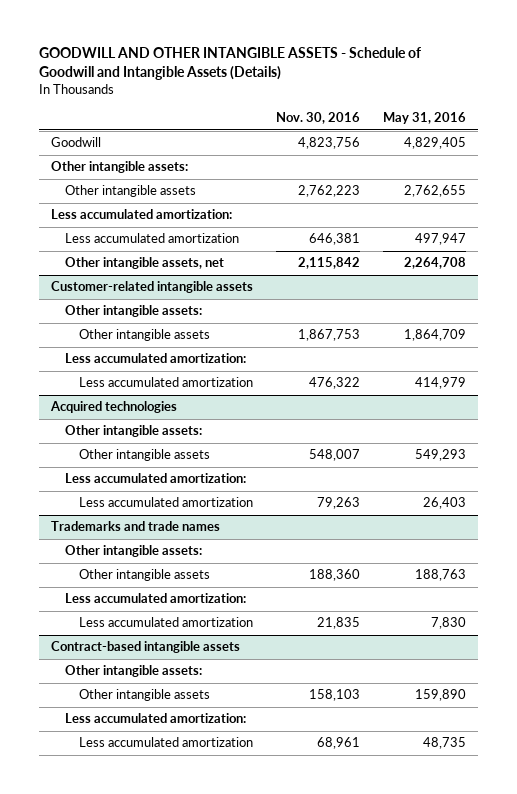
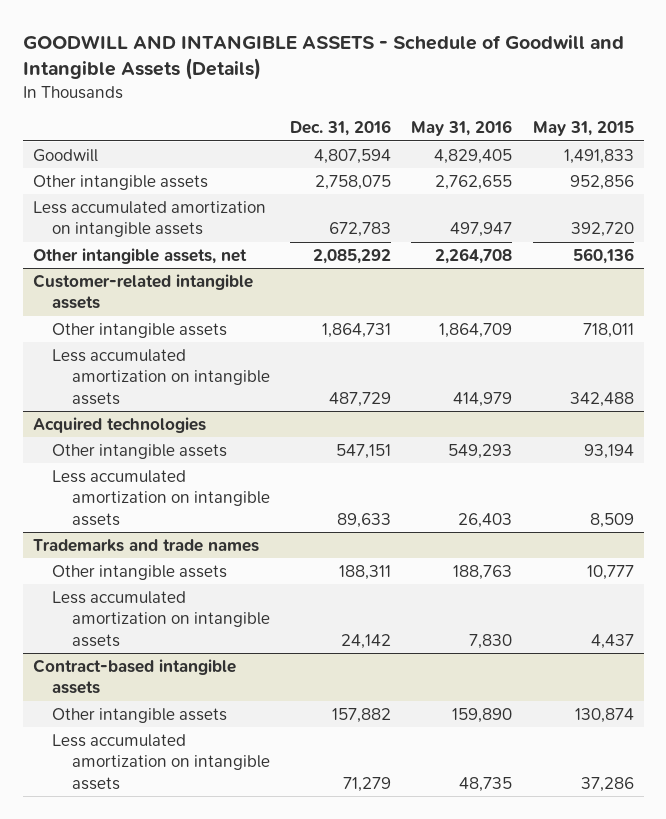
- GOODWILL AND OTHER INTANGIBLE ASSETS - Schedule of Goodwill and Intangible Assets (Details)
+ GOODWILL AND INTANGIBLE ASSETS - Schedule of Goodwill and Intangible Assets (Details)
- | Nov. 30, 2016 | May 31, 2016
+ | Dec. 31, 2016 | May 31, 2016 | May 31, 2015
- Other intangible assets:
- Less accumulated amortization:
- Less accumulated amortization | 646,381 | 497,947
+ Less accumulated amortization on intangible assets | 672,783 | 497,947 | 392,720
@ Customer-related intangible assets
- Other intangible assets:
- Less accumulated amortization:
- Less accumulated amortization | 476,322 | 414,979
+ Less accumulated amortization on intangible assets | 487,729 | 414,979 | 342,488
@ Acquired technologies
- Other intangible assets:
- Less accumulated amortization:
- Less accumulated amortization | 79,263 | 26,403
+ Less accumulated amortization on intangible assets | 89,633 | 26,403 | 8,509
@ Trademarks and trade names
- Other intangible assets:
- Less accumulated amortization:
- Less accumulated amortization | 21,835 | 7,830
+ Less accumulated amortization on intangible assets | 24,142 | 7,830 | 4,437
@ Contract-based intangible assets
- Other intangible assets:
- Less accumulated amortization:
- Less accumulated amortization | 68,961 | 48,735
+ Less accumulated amortization on intangible assets | 71,279 | 48,735 | 37,286

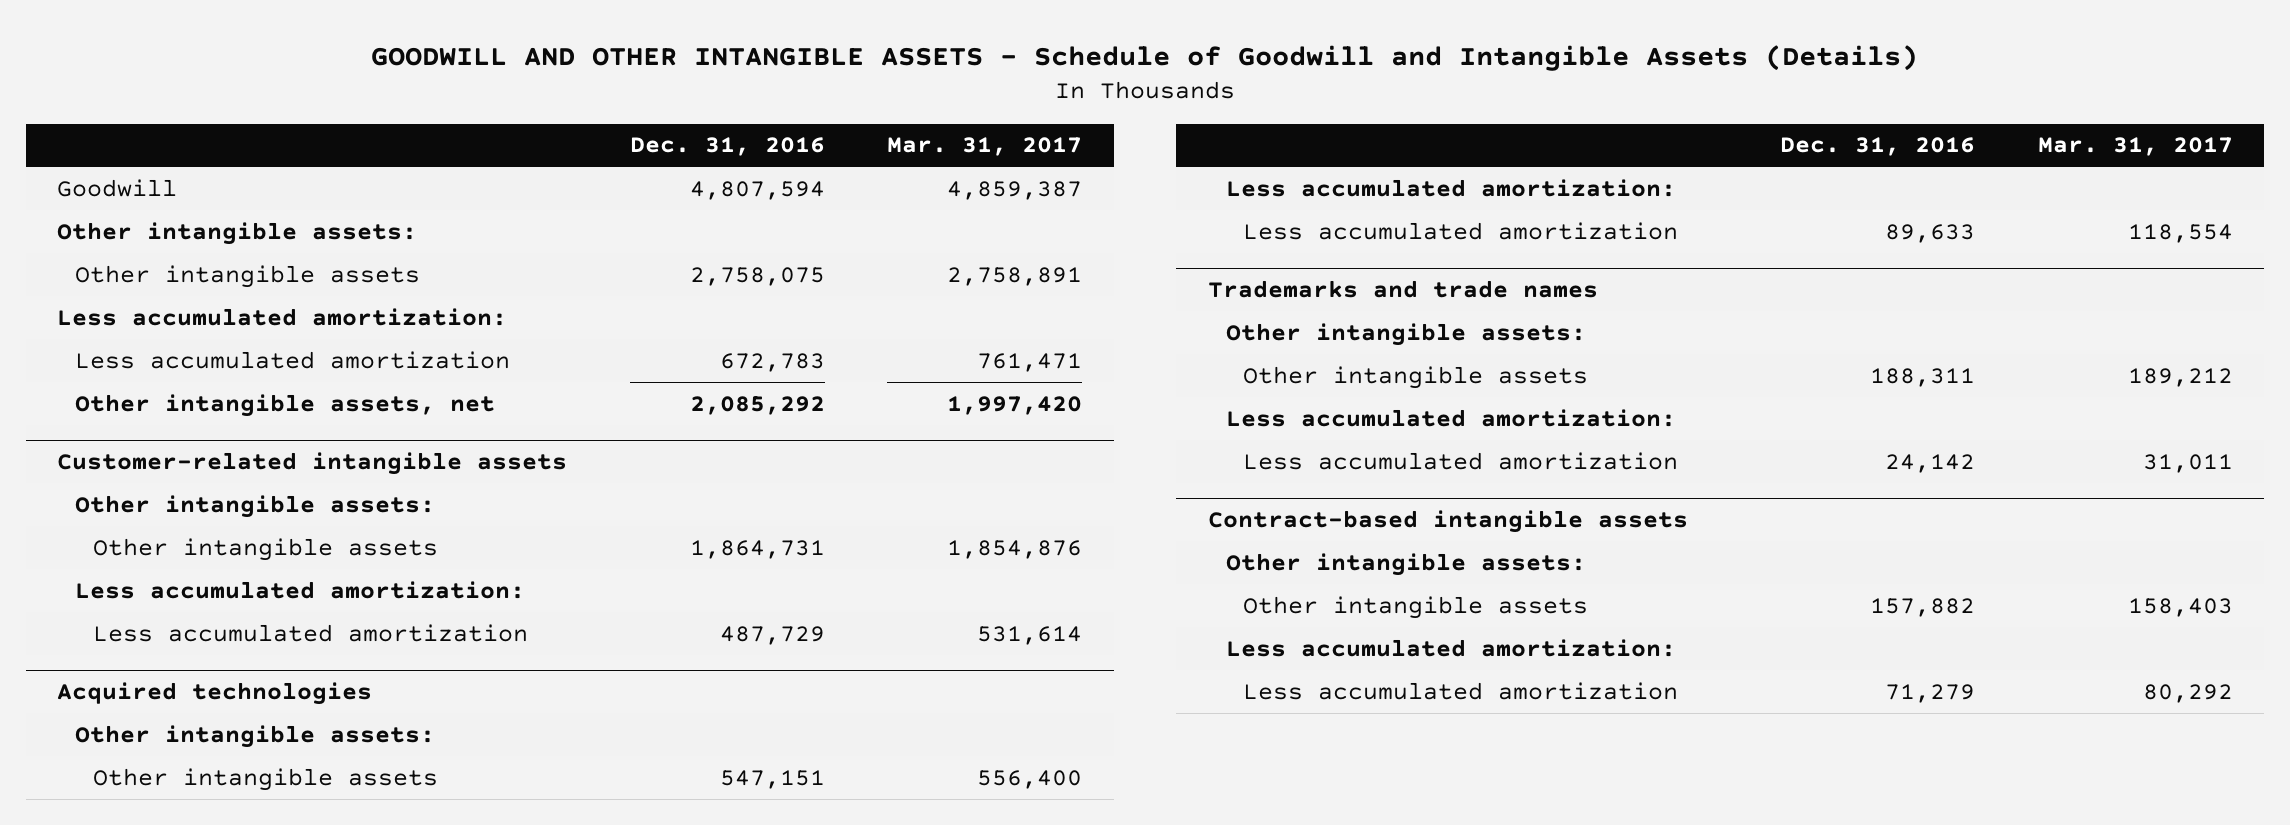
- GOODWILL AND INTANGIBLE ASSETS - Schedule of Goodwill and Intangible Assets (Details)
+ GOODWILL AND OTHER INTANGIBLE ASSETS - Schedule of Goodwill and Intangible Assets (Details)
- | Dec. 31, 2016 | May 31, 2016 | May 31, 2015
+ | Dec. 31, 2016 | Mar. 31, 2017
+ Other intangible assets:
- Less accumulated amortization on intangible assets | 672,783 | 497,947 | 392,720
+ Less accumulated amortization:
+ Less accumulated amortization | 672,783 | 761,471
@ Customer-related intangible assets
+ Other intangible assets:
- Less accumulated amortization on intangible assets | 487,729 | 414,979 | 342,488
+ Less accumulated amortization:
+ Less accumulated amortization | 487,729 | 531,614
@ Acquired technologies
+ Other intangible assets:
- Less accumulated amortization on intangible assets | 89,633 | 26,403 | 8,509
+ Less accumulated amortization:
+ Less accumulated amortization | 89,633 | 118,554
@ Trademarks and trade names
+ Other intangible assets:
- Less accumulated amortization on intangible assets | 24,142 | 7,830 | 4,437
+ Less accumulated amortization:
+ Less accumulated amortization | 24,142 | 31,011
@ Contract-based intangible assets
+ Other intangible assets:
- Less accumulated amortization on intangible assets | 71,279 | 48,735 | 37,286
+ Less accumulated amortization:
+ Less accumulated amortization | 71,279 | 80,292

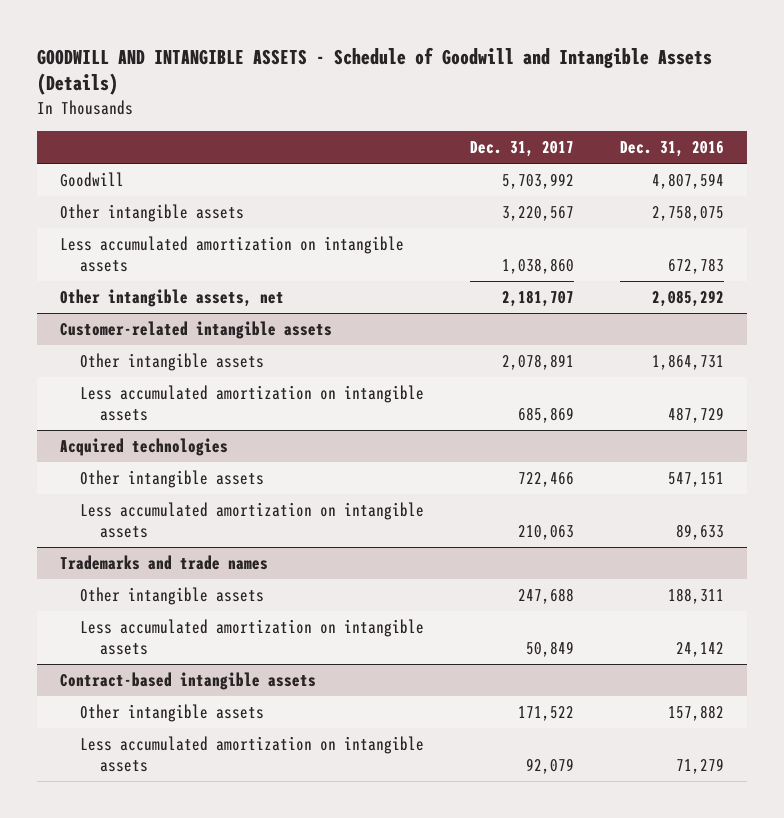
- GOODWILL AND OTHER INTANGIBLE ASSETS - Schedule of Goodwill and Intangible Assets (Details)
+ GOODWILL AND INTANGIBLE ASSETS - Schedule of Goodwill and Intangible Assets (Details)
- | Dec. 31, 2016 | Mar. 31, 2017
+ | Dec. 31, 2017 | Dec. 31, 2016
- Other intangible assets:
- Less accumulated amortization:
- Less accumulated amortization | 672,783 | 761,471
+ Less accumulated amortization on intangible assets | 1,038,860 | 672,783
@ Customer-related intangible assets
- Other intangible assets:
- Less accumulated amortization:
- Less accumulated amortization | 487,729 | 531,614
+ Less accumulated amortization on intangible assets | 685,869 | 487,729
@ Acquired technologies
- Other intangible assets:
- Less accumulated amortization:
- Less accumulated amortization | 89,633 | 118,554
+ Less accumulated amortization on intangible assets | 210,063 | 89,633
@ Trademarks and trade names
- Other intangible assets:
- Less accumulated amortization:
- Less accumulated amortization | 24,142 | 31,011
+ Less accumulated amortization on intangible assets | 50,849 | 24,142
@ Contract-based intangible assets
- Other intangible assets:
- Less accumulated amortization:
- Less accumulated amortization | 71,279 | 80,292
+ Less accumulated amortization on intangible assets | 92,079 | 71,279

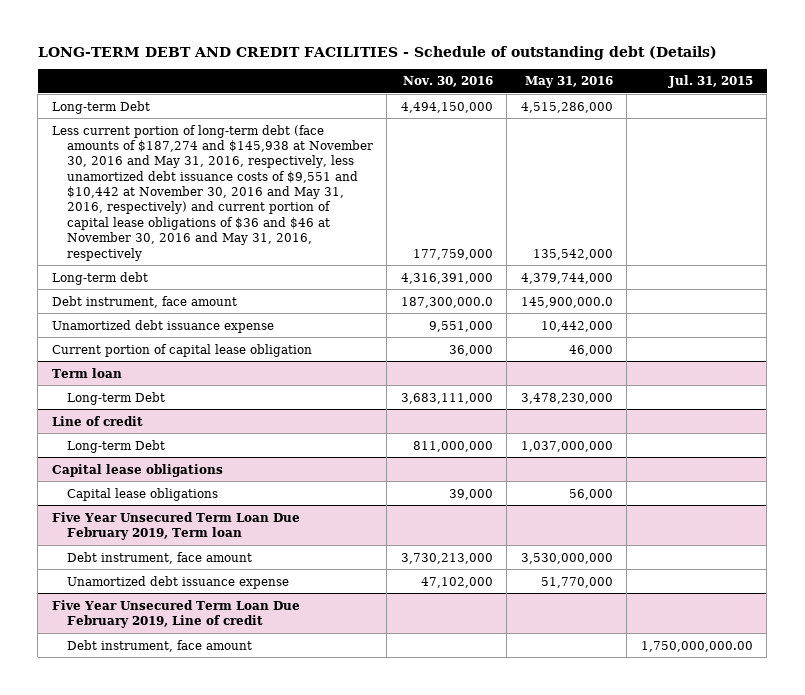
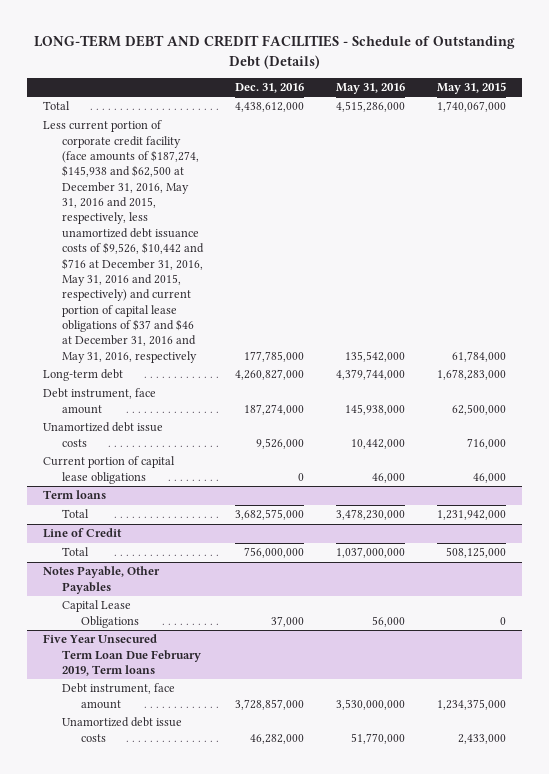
- LONG-TERM DEBT AND CREDIT FACILITIES - Schedule of outstanding debt (Details)
+ LONG-TERM DEBT AND CREDIT FACILITIES - Schedule of Outstanding Debt (Details)
- | Nov. 30, 2016 | May 31, 2016 | Jul. 31, 2015
+ | Dec. 31, 2016 | May 31, 2016 | May 31, 2015
- Long-term Debt | 4,494,150,000 | 4,515,286,000 |
- Less current portion of long-term debt (face amounts of $187,274 and $145,938 at November 30, 2016 and May 31, 2016, respectively, less unamortized debt issuance costs of $9,551 and $10,442 at November 30, 2016 and May 31, 2016, respectively) and current portion of capital lease obligations of $36 and $46 at November 30, 2016 and May 31, 2016, respectively | 177,759,000 | 135,542,000 |
+ Total | 4,438,612,000 | 4,515,286,000 | 1,740,067,000
+ Less current portion of corporate credit facility (face amounts of $187,274, $145,938 and $62,500 at December 31, 2016, May 31, 2016 and 2015, respectively, less unamortized debt issuance costs of $9,526, $10,442 and $716 at December 31, 2016, May 31, 2016 and 2015, respectively) and current portion of capital lease obligations of $37 and $46 at December 31, 2016 and May 31, 2016, respectively | 177,785,000 | 135,542,000 | 61,784,000
- Debt instrument, face amount | 187,300,000.0 | 145,900,000.0 |
- Unamortized debt issuance expense | 9,551,000 | 10,442,000 |
- Current portion of capital lease obligation | 36,000 | 46,000 |
- Term loan
- Long-term Debt | 3,683,111,000 | 3,478,230,000 |
- Line of credit
- Long-term Debt | 811,000,000 | 1,037,000,000 |
- Capital lease obligations
- Capital lease obligations | 39,000 | 56,000 |
- Five Year Unsecured Term Loan Due February 2019, Term loan
+ Debt instrument, face amount | 187,274,000 | 145,938,000 | 62,500,000
+ Unamortized debt issue costs | 9,526,000 | 10,442,000 | 716,000
+ Current portion of capital lease obligations | 0 | 46,000 | 46,000
+ Term loans
+ Total | 3,682,575,000 | 3,478,230,000 | 1,231,942,000
+ Line of Credit
+ Total | 756,000,000 | 1,037,000,000 | 508,125,000
+ Notes Payable, Other Payables
+ Capital Lease Obligations | 37,000 | 56,000 | 0
+ Five Year Unsecured Term Loan Due February 2019, Term loans
- Unamortized debt issuance expense | 47,102,000 | 51,770,000 |
- Five Year Unsecured Term Loan Due February 2019, Line of credit
- Debt instrument, face amount | | | 1,750,000,000.00
+ Unamortized debt issue costs | 46,282,000 | 51,770,000 | 2,433,000

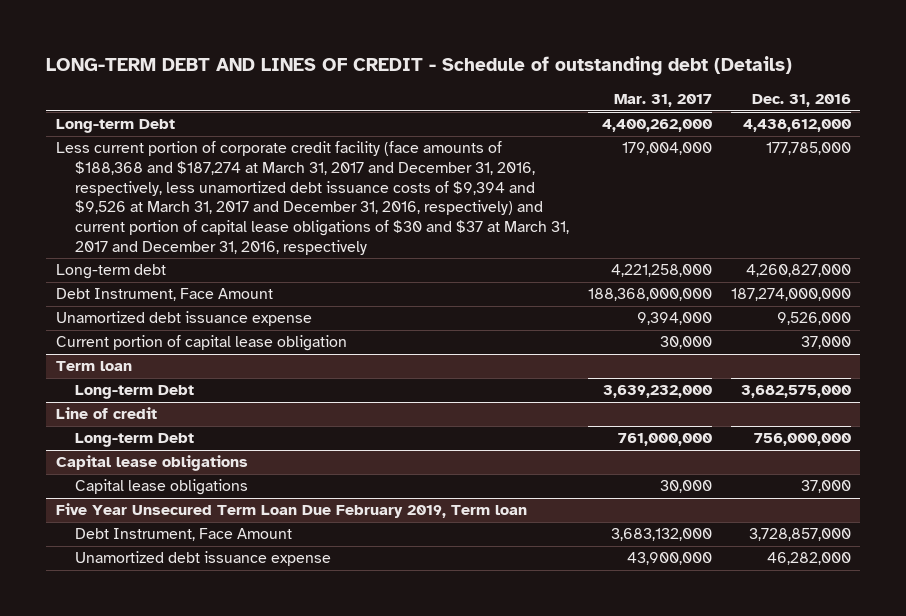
- LONG-TERM DEBT AND CREDIT FACILITIES - Schedule of Outstanding Debt (Details)
+ LONG-TERM DEBT AND LINES OF CREDIT - Schedule of outstanding debt (Details)
- | Dec. 31, 2016 | May 31, 2016 | May 31, 2015
+ | Mar. 31, 2017 | Dec. 31, 2016
- Total | 4,438,612,000 | 4,515,286,000 | 1,740,067,000
- Less current portion of corporate credit facility (face amounts of $187,274, $145,938 and $62,500 at December 31, 2016, May 31, 2016 and 2015, respectively, less unamortized debt issuance costs of $9,526, $10,442 and $716 at December 31, 2016, May 31, 2016 and 2015, respectively) and current portion of capital lease obligations of $37 and $46 at December 31, 2016 and May 31, 2016, respectively | 177,785,000 | 135,542,000 | 61,784,000
+ Long-term Debt | 4,400,262,000 | 4,438,612,000
+ Less current portion of corporate credit facility (face amounts of $188,368 and $187,274 at March 31, 2017 and December 31, 2016, respectively, less unamortized debt issuance costs of $9,394 and $9,526 at March 31, 2017 and December 31, 2016, respectively) and current portion of capital lease obligations of $30 and $37 at March 31, 2017 and December 31, 2016, respectively | 179,004,000 | 177,785,000
- Debt instrument, face amount | 187,274,000 | 145,938,000 | 62,500,000
- Unamortized debt issue costs | 9,526,000 | 10,442,000 | 716,000
- Current portion of capital lease obligations | 0 | 46,000 | 46,000
- Term loans
- Total | 3,682,575,000 | 3,478,230,000 | 1,231,942,000
- Line of Credit
- Total | 756,000,000 | 1,037,000,000 | 508,125,000
- Notes Payable, Other Payables
- Capital Lease Obligations | 37,000 | 56,000 | 0
- Five Year Unsecured Term Loan Due February 2019, Term loans
- Debt instrument, face amount | 3,728,857,000 | 3,530,000,000 | 1,234,375,000
- Unamortized debt issue costs | 46,282,000 | 51,770,000 | 2,433,000
+ Debt Instrument, Face Amount | 188,368,000,000 | 187,274,000,000
+ Unamortized debt issuance expense | 9,394,000 | 9,526,000
+ Current portion of capital lease obligation | 30,000 | 37,000
+ Term loan
+ Long-term Debt | 3,639,232,000 | 3,682,575,000
+ Line of credit
+ Long-term Debt | 761,000,000 | 756,000,000
+ Capital lease obligations
+ Capital lease obligations | 30,000 | 37,000
+ Five Year Unsecured Term Loan Due February 2019, Term loan
+ Debt Instrument, Face Amount | 3,683,132,000 | 3,728,857,000
+ Unamortized debt issuance expense | 43,900,000 | 46,282,000

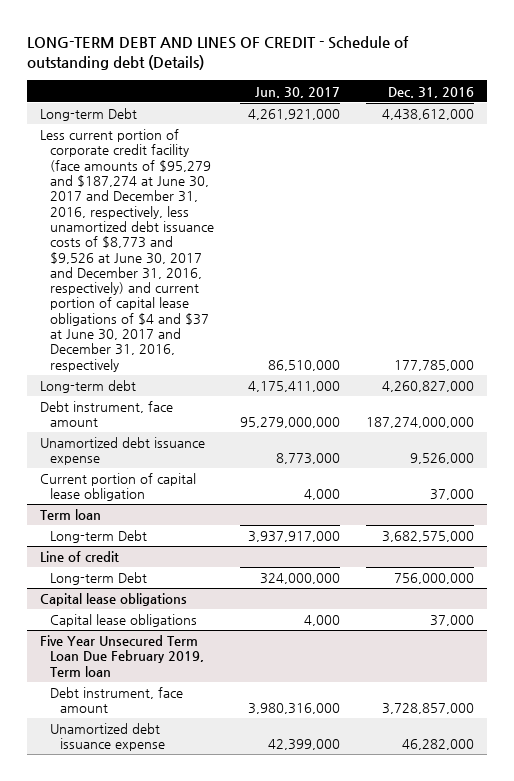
- | Mar. 31, 2017 | Dec. 31, 2016
+ | Jun. 30, 2017 | Dec. 31, 2016
- Less current portion of corporate credit facility (face amounts of $188,368 and $187,274 at March 31, 2017 and December 31, 2016, respectively, less unamortized debt issuance costs of $9,394 and $9,526 at March 31, 2017 and December 31, 2016, respectively) and current portion of capital lease obligations of $30 and $37 at March 31, 2017 and December 31, 2016, respectively | 179,004,000 | 177,785,000
+ Less current portion of corporate credit facility (face amounts of $95,279 and $187,274 at June 30, 2017 and December 31, 2016, respectively, less unamortized debt issuance costs of $8,773 and $9,526 at June 30, 2017 and December 31, 2016, respectively) and current portion of capital lease obligations of $4 and $37 at June 30, 2017 and December 31, 2016, respectively | 86,510,000 | 177,785,000
- Debt Instrument, Face Amount | 188,368,000,000 | 187,274,000,000
+ Debt instrument, face amount | 95,279,000,000 | 187,274,000,000
@ Five Year Unsecured Term Loan Due February 2019, Term loan
- Debt Instrument, Face Amount | 3,683,132,000 | 3,728,857,000
+ Debt instrument, face amount | 3,980,316,000 | 3,728,857,000

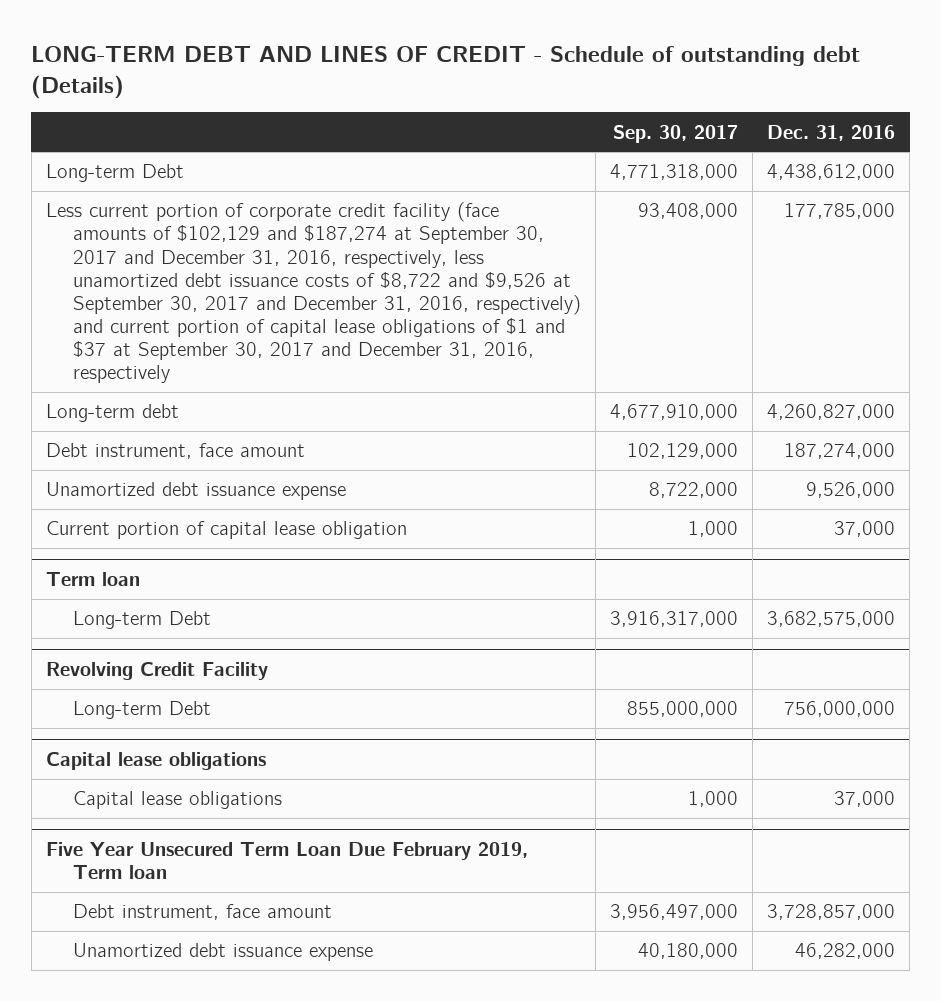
- | Jun. 30, 2017 | Dec. 31, 2016
+ | Sep. 30, 2017 | Dec. 31, 2016
- Less current portion of corporate credit facility (face amounts of $95,279 and $187,274 at June 30, 2017 and December 31, 2016, respectively, less unamortized debt issuance costs of $8,773 and $9,526 at June 30, 2017 and December 31, 2016, respectively) and current portion of capital lease obligations of $4 and $37 at June 30, 2017 and December 31, 2016, respectively | 86,510,000 | 177,785,000
+ Less current portion of corporate credit facility (face amounts of $102,129 and $187,274 at September 30, 2017 and December 31, 2016, respectively, less unamortized debt issuance costs of $8,722 and $9,526 at September 30, 2017 and December 31, 2016, respectively) and current portion of capital lease obligations of $1 and $37 at September 30, 2017 and December 31, 2016, respectively | 93,408,000 | 177,785,000
- Debt instrument, face amount | 95,279,000,000 | 187,274,000,000
+ Debt instrument, face amount | 102,129,000 | 187,274,000
- Line of credit
+ Revolving Credit Facility

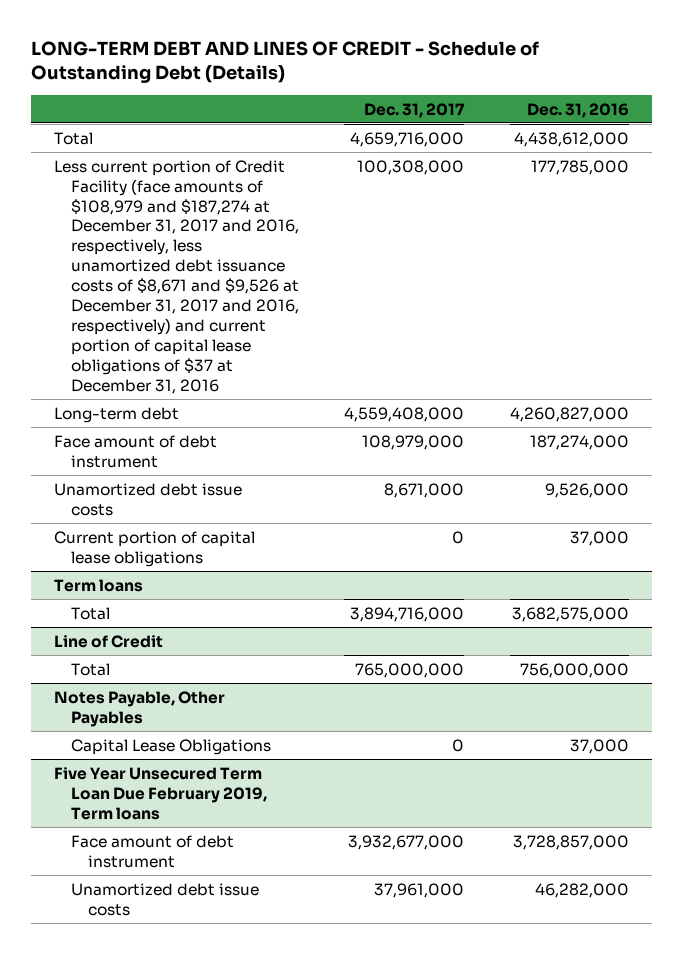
- LONG-TERM DEBT AND LINES OF CREDIT - Schedule of outstanding debt (Details)
+ LONG-TERM DEBT AND LINES OF CREDIT - Schedule of Outstanding Debt (Details)
- | Sep. 30, 2017 | Dec. 31, 2016
+ | Dec. 31, 2017 | Dec. 31, 2016
- Long-term Debt | 4,771,318,000 | 4,438,612,000
- Less current portion of corporate credit facility (face amounts of $102,129 and $187,274 at September 30, 2017 and December 31, 2016, respectively, less unamortized debt issuance costs of $8,722 and $9,526 at September 30, 2017 and December 31, 2016, respectively) and current portion of capital lease obligations of $1 and $37 at September 30, 2017 and December 31, 2016, respectively | 93,408,000 | 177,785,000
+ Total | 4,659,716,000 | 4,438,612,000
+ Less current portion of Credit Facility (face amounts of $108,979 and $187,274 at December 31, 2017 and 2016, respectively, less unamortized debt issuance costs of $8,671 and $9,526 at December 31, 2017 and 2016, respectively) and current portion of capital lease obligations of $37 at December 31, 2016 | 100,308,000 | 177,785,000
- Debt instrument, face amount | 102,129,000 | 187,274,000
- Unamortized debt issuance expense | 8,722,000 | 9,526,000
- Current portion of capital lease obligation | 1,000 | 37,000
- Term loan
- Long-term Debt | 3,916,317,000 | 3,682,575,000
- Revolving Credit Facility
- Long-term Debt | 855,000,000 | 756,000,000
- Capital lease obligations
- Capital lease obligations | 1,000 | 37,000
- Five Year Unsecured Term Loan Due February 2019, Term loan
- Debt instrument, face amount | 3,956,497,000 | 3,728,857,000
- Unamortized debt issuance expense | 40,180,000 | 46,282,000
+ Face amount of debt instrument | 108,979,000 | 187,274,000
+ Unamortized debt issue costs | 8,671,000 | 9,526,000
+ Current portion of capital lease obligations | 0 | 37,000
+ Term loans
+ Total | 3,894,716,000 | 3,682,575,000
+ Line of Credit
+ Total | 765,000,000 | 756,000,000
+ Notes Payable, Other Payables
+ Capital Lease Obligations | 0 | 37,000
+ Five Year Unsecured Term Loan Due February 2019, Term loans
+ Face amount of debt instrument | 3,932,677,000 | 3,728,857,000
+ Unamortized debt issue costs | 37,961,000 | 46,282,000

